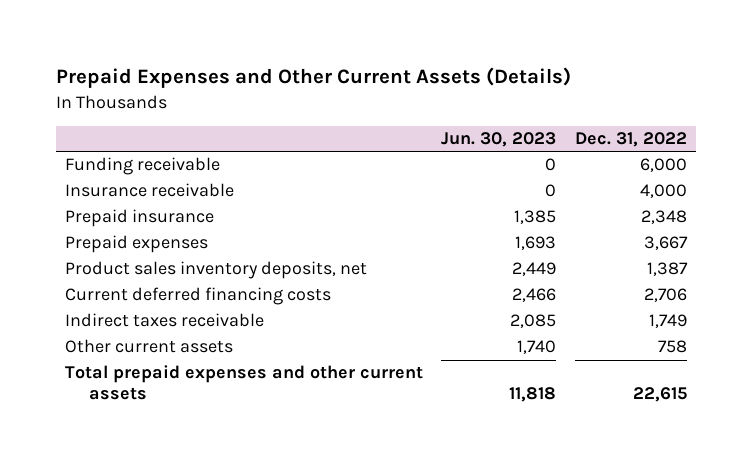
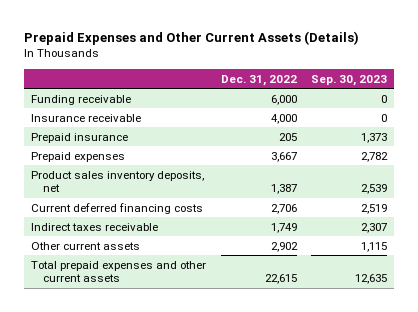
- | Jun. 30, 2023 | Dec. 31, 2022
+ | Dec. 31, 2022 | Sep. 30, 2023
- Prepaid insurance | 1,385 | 2,348
+ Prepaid insurance | 205 | 1,373
- Other current assets | 1,740 | 758
+ Other current assets | 2,902 | 1,115

